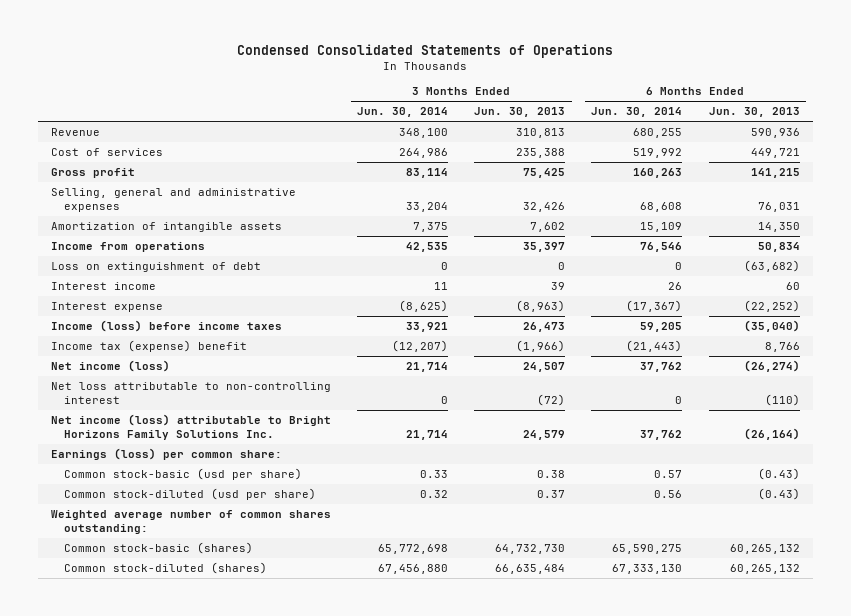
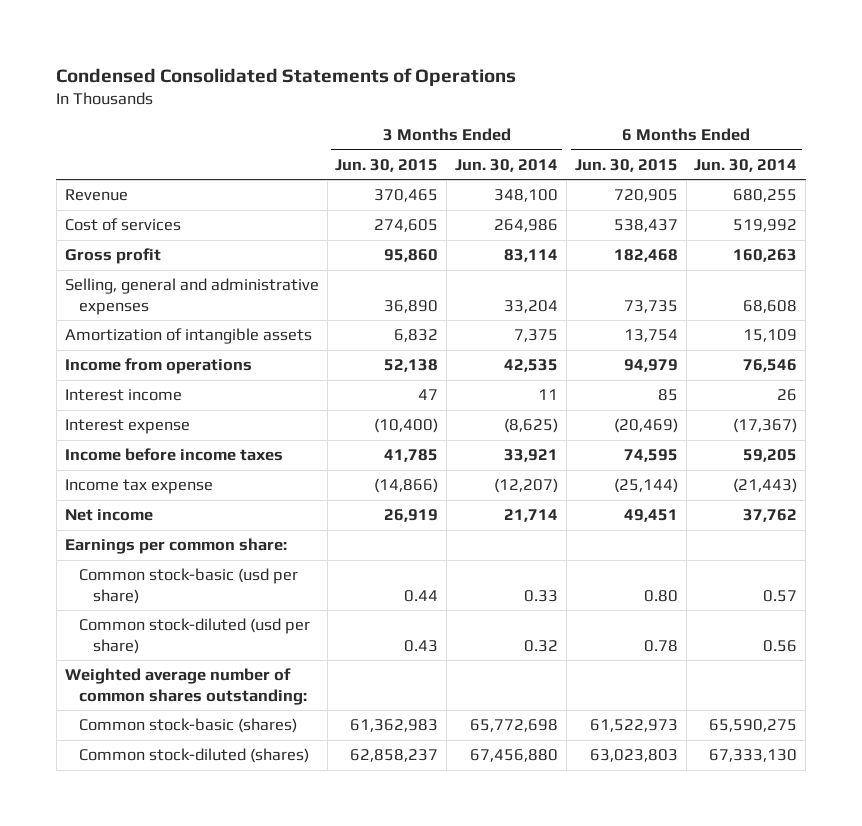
- | 3 Months Ended Jun. 30, 2014 | 3 Months Ended Jun. 30, 2013 | 6 Months Ended Jun. 30, 2014 | 6 Months Ended Jun. 30, 2013
+ | 3 Months Ended Jun. 30, 2015 | 3 Months Ended Jun. 30, 2014 | 6 Months Ended Jun. 30, 2015 | 6 Months Ended Jun. 30, 2014
- Loss on extinguishment of debt | 0 | 0 | 0 | (63,682)
- Income (loss) before income taxes | 33,921 | 26,473 | 59,205 | (35,040)
- Income tax (expense) benefit | (12,207) | (1,966) | (21,443) | 8,766
- Net income (loss) | 21,714 | 24,507 | 37,762 | (26,274)
- Net loss attributable to non-controlling interest | 0 | (72) | 0 | (110)
- Net income (loss) attributable to Bright Horizons Family Solutions Inc. | 21,714 | 24,579 | 37,762 | (26,164)
- Earnings (loss) per common share:
+ Income before income taxes | 41,785 | 33,921 | 74,595 | 59,205
+ Income tax expense | (14,866) | (12,207) | (25,144) | (21,443)
+ Net income | 26,919 | 21,714 | 49,451 | 37,762
+ Earnings per common share:

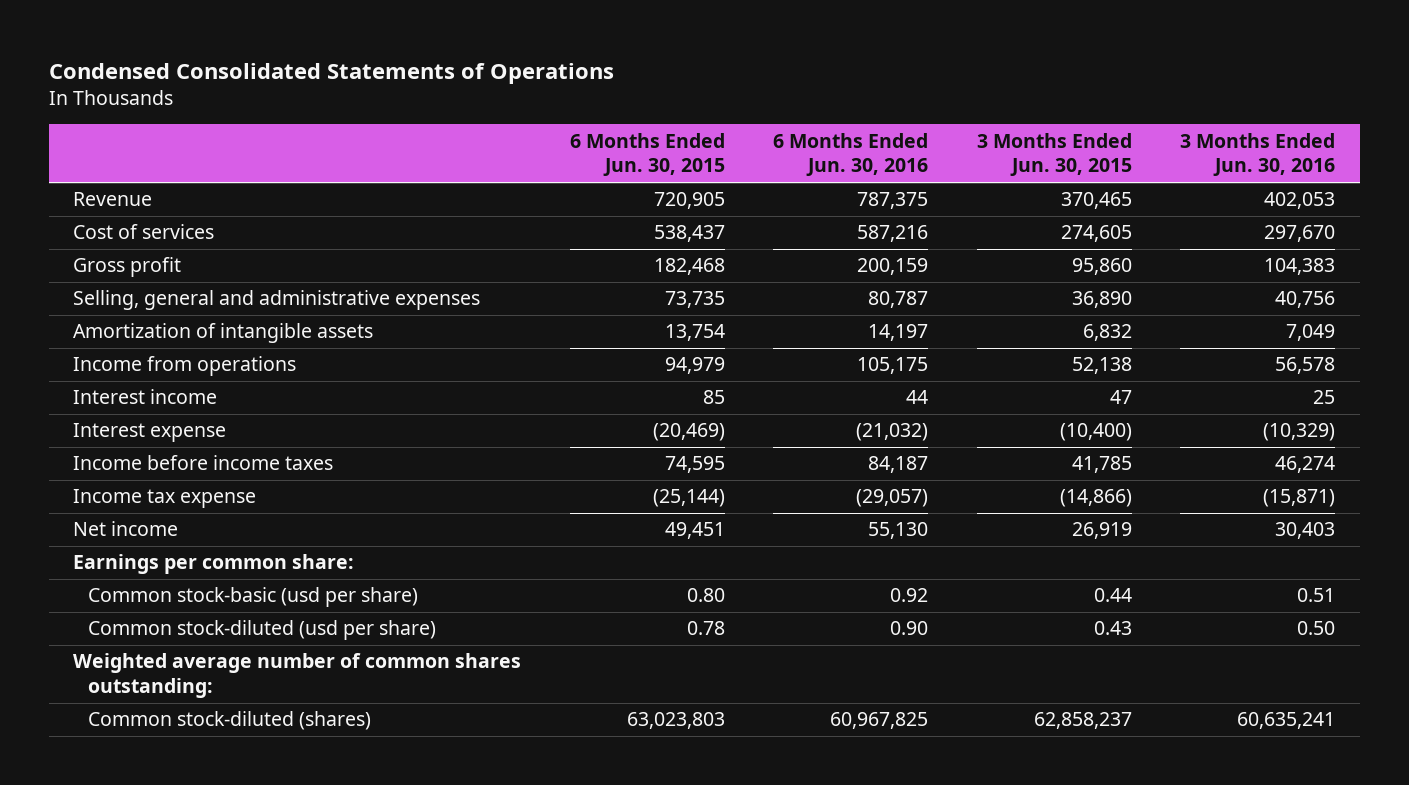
- | 3 Months Ended Jun. 30, 2015 | 3 Months Ended Jun. 30, 2014 | 6 Months Ended Jun. 30, 2015 | 6 Months Ended Jun. 30, 2014
+ | 6 Months Ended Jun. 30, 2015 | 6 Months Ended Jun. 30, 2016 | 3 Months Ended Jun. 30, 2015 | 3 Months Ended Jun. 30, 2016
- Common stock-basic (shares) | 61,362,983 | 65,772,698 | 61,522,973 | 65,590,275

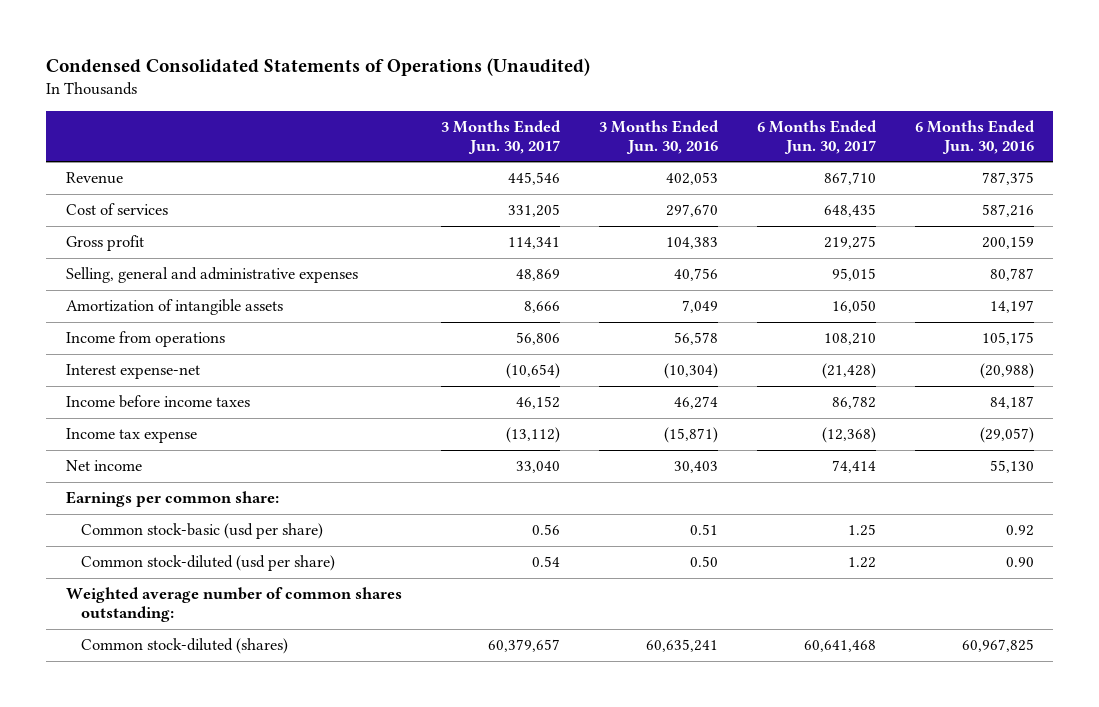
- Condensed Consolidated Statements of Operations
+ Condensed Consolidated Statements of Operations (Unaudited)
- | 6 Months Ended Jun. 30, 2015 | 6 Months Ended Jun. 30, 2016 | 3 Months Ended Jun. 30, 2015 | 3 Months Ended Jun. 30, 2016
+ | 3 Months Ended Jun. 30, 2017 | 3 Months Ended Jun. 30, 2016 | 6 Months Ended Jun. 30, 2017 | 6 Months Ended Jun. 30, 2016
- Interest income | 85 | 44 | 47 | 25
- Interest expense | (20,469) | (21,032) | (10,400) | (10,329)
+ Interest expense-net | (10,654) | (10,304) | (21,428) | (20,988)

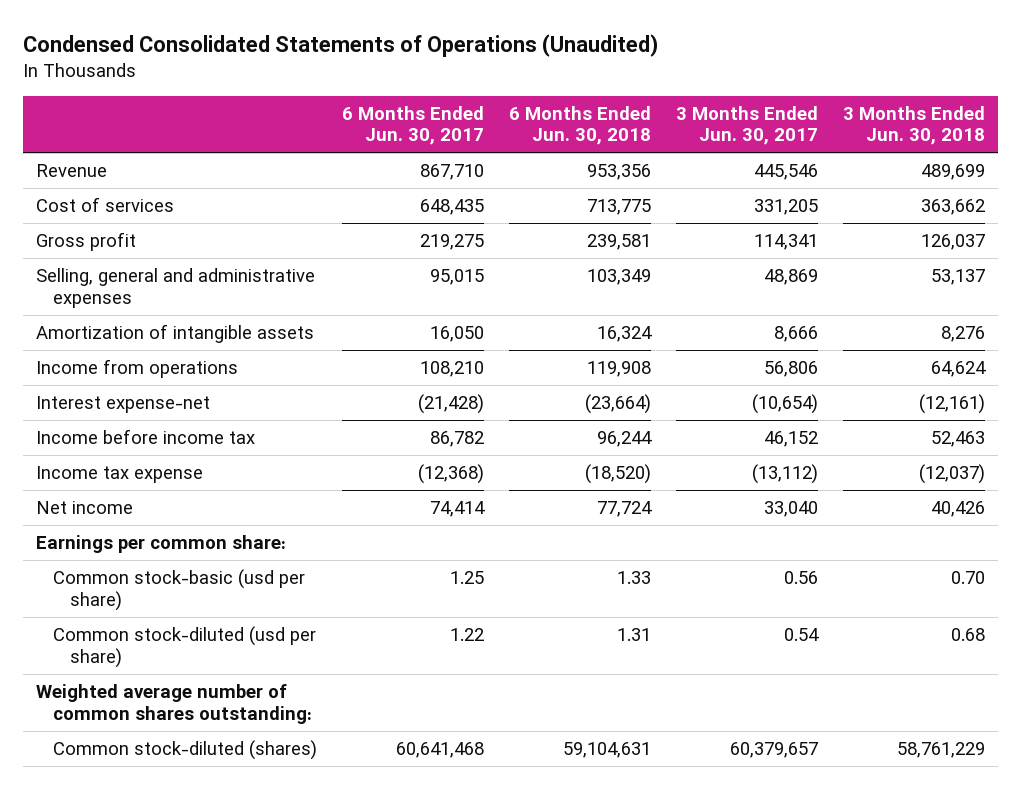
- | 3 Months Ended Jun. 30, 2017 | 3 Months Ended Jun. 30, 2016 | 6 Months Ended Jun. 30, 2017 | 6 Months Ended Jun. 30, 2016
+ | 6 Months Ended Jun. 30, 2017 | 6 Months Ended Jun. 30, 2018 | 3 Months Ended Jun. 30, 2017 | 3 Months Ended Jun. 30, 2018
- Income before income taxes | 46,152 | 46,274 | 86,782 | 84,187
+ Income before income tax | 86,782 | 96,244 | 46,152 | 52,463

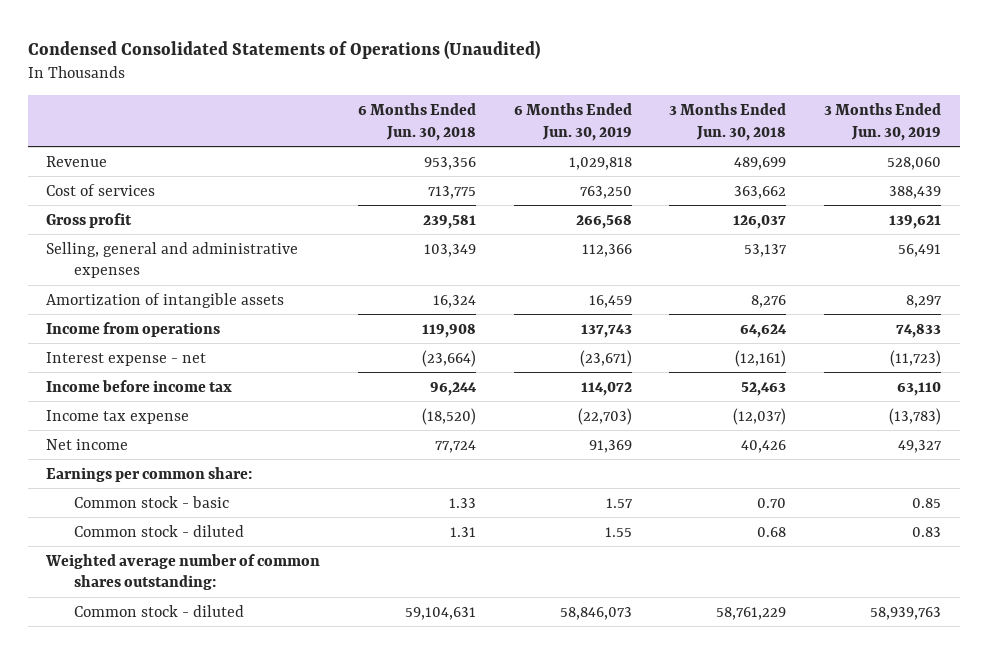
- | 6 Months Ended Jun. 30, 2017 | 6 Months Ended Jun. 30, 2018 | 3 Months Ended Jun. 30, 2017 | 3 Months Ended Jun. 30, 2018
+ | 6 Months Ended Jun. 30, 2018 | 6 Months Ended Jun. 30, 2019 | 3 Months Ended Jun. 30, 2018 | 3 Months Ended Jun. 30, 2019
- Interest expense-net | (21,428) | (23,664) | (10,654) | (12,161)
+ Interest expense - net | (23,664) | (23,671) | (12,161) | (11,723)
- Common stock-basic (usd per share) | 1.25 | 1.33 | 0.56 | 0.70
- Common stock-diluted (usd per share) | 1.22 | 1.31 | 0.54 | 0.68
+ Common stock - basic | 1.33 | 1.57 | 0.70 | 0.85
+ Common stock - diluted | 1.31 | 1.55 | 0.68 | 0.83
- Common stock-diluted (shares) | 60,641,468 | 59,104,631 | 60,379,657 | 58,761,229
+ Common stock - diluted | 59,104,631 | 58,846,073 | 58,761,229 | 58,939,763

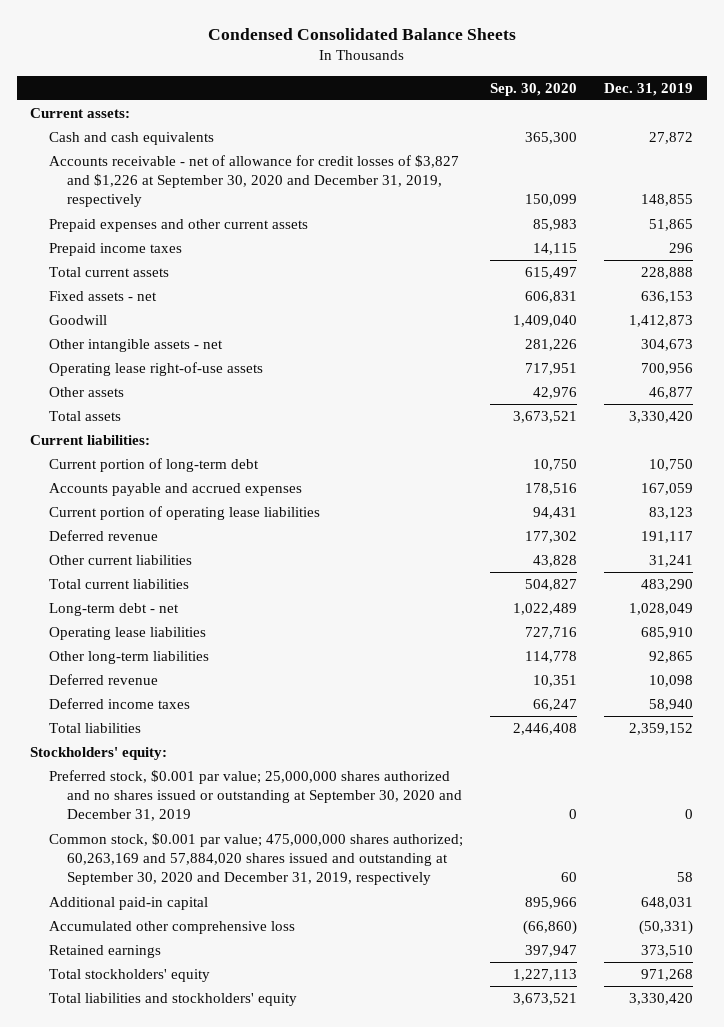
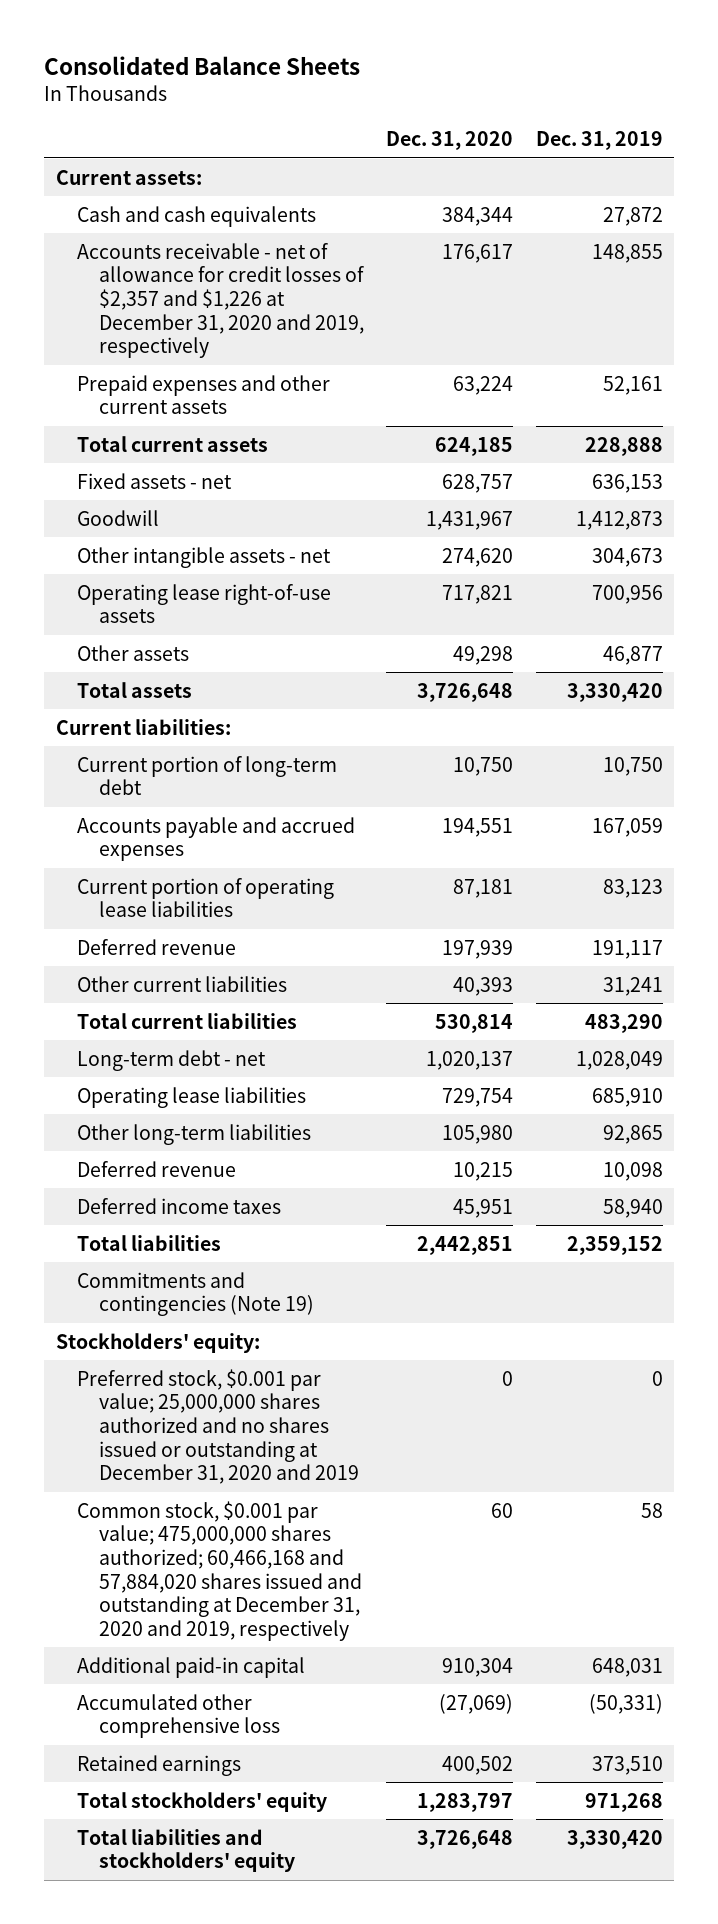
- Condensed Consolidated Balance Sheets
+ Consolidated Balance Sheets
- | Sep. 30, 2020 | Dec. 31, 2019
+ | Dec. 31, 2020 | Dec. 31, 2019
- Accounts receivable - net of allowance for credit losses of $3,827 and $1,226 at September 30, 2020 and December 31, 2019, respectively | 150,099 | 148,855
- Prepaid expenses and other current assets | 85,983 | 51,865
- Prepaid income taxes | 14,115 | 296
+ Accounts receivable - net of allowance for credit losses of $2,357 and $1,226 at December 31, 2020 and 2019, respectively | 176,617 | 148,855
+ Prepaid expenses and other current assets | 63,224 | 52,161
+ Commitments and contingencies (Note 19)
- Preferred stock, $0.001 par value; 25,000,000 shares authorized and no shares issued or outstanding at September 30, 2020 and December 31, 2019 | 0 | 0
- Common stock, $0.001 par value; 475,000,000 shares authorized; 60,263,169 and 57,884,020 shares issued and outstanding at September 30, 2020 and December 31, 2019, respectively | 60 | 58
+ Preferred stock, $0.001 par value; 25,000,000 shares authorized and no shares issued or outstanding at December 31, 2020 and 2019 | 0 | 0
+ Common stock, $0.001 par value; 475,000,000 shares authorized; 60,466,168 and 57,884,020 shares issued and outstanding at December 31, 2020 and 2019, respectively | 60 | 58

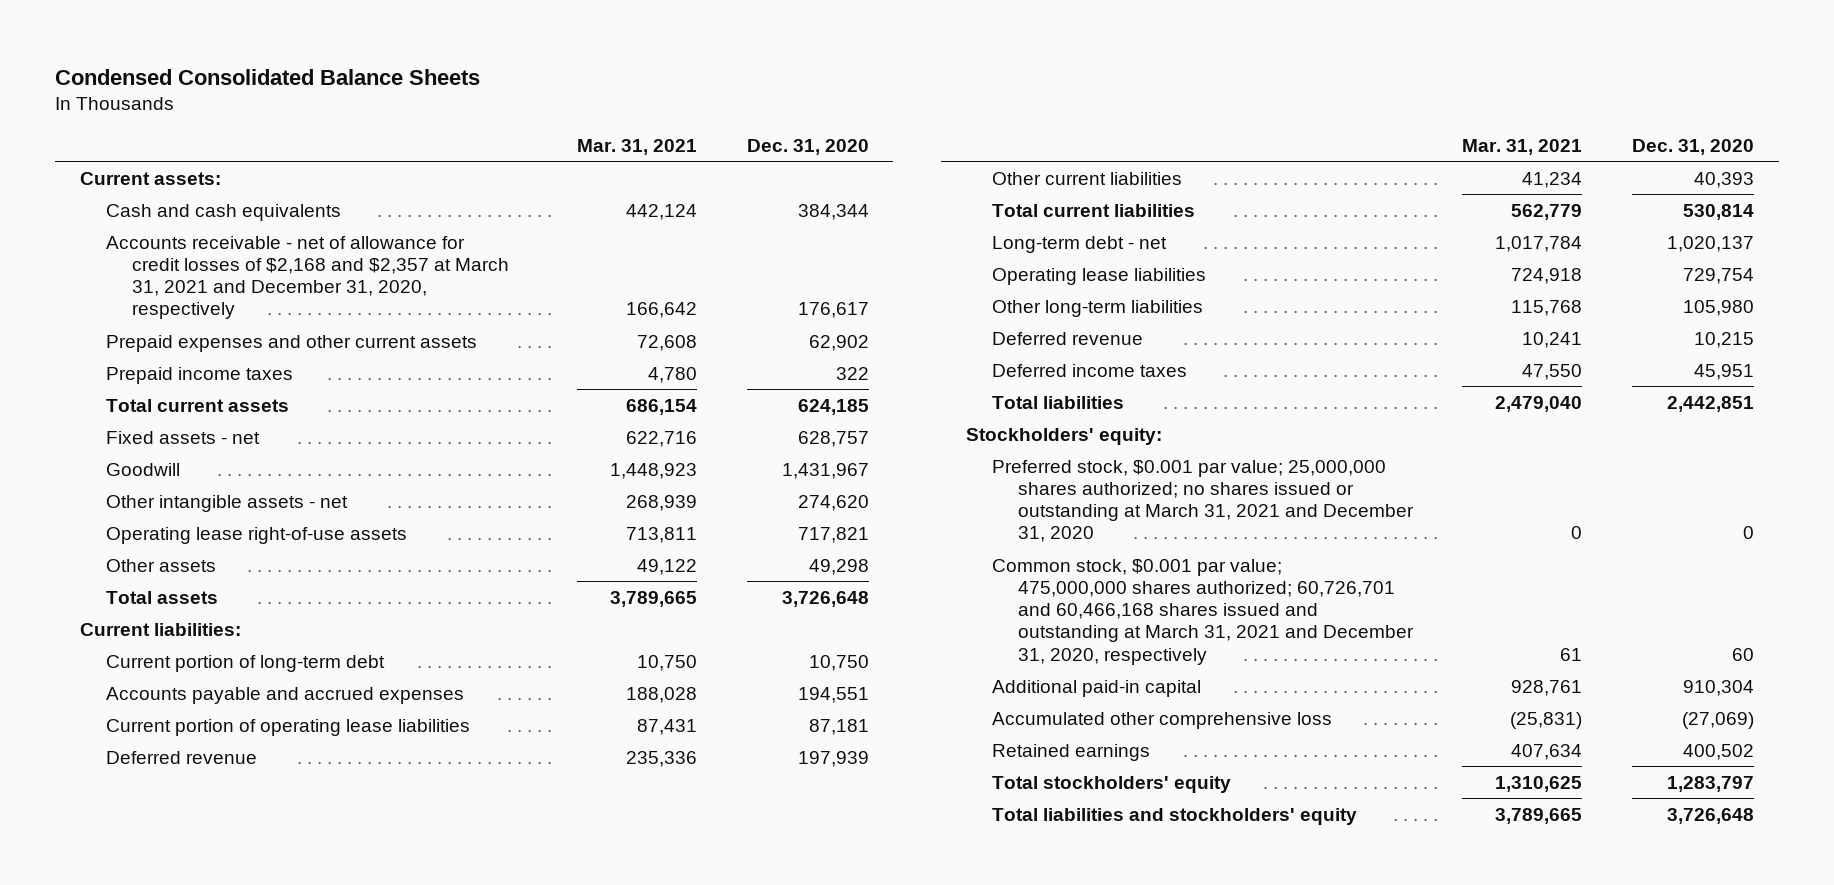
- Consolidated Balance Sheets
+ Condensed Consolidated Balance Sheets
- | Dec. 31, 2020 | Dec. 31, 2019
+ | Mar. 31, 2021 | Dec. 31, 2020
- Accounts receivable - net of allowance for credit losses of $2,357 and $1,226 at December 31, 2020 and 2019, respectively | 176,617 | 148,855
- Prepaid expenses and other current assets | 63,224 | 52,161
+ Accounts receivable - net of allowance for credit losses of $2,168 and $2,357 at March 31, 2021 and December 31, 2020, respectively | 166,642 | 176,617
+ Prepaid expenses and other current assets | 72,608 | 62,902
+ Prepaid income taxes | 4,780 | 322
- Commitments and contingencies (Note 19)
- Preferred stock, $0.001 par value; 25,000,000 shares authorized and no shares issued or outstanding at December 31, 2020 and 2019 | 0 | 0
- Common stock, $0.001 par value; 475,000,000 shares authorized; 60,466,168 and 57,884,020 shares issued and outstanding at December 31, 2020 and 2019, respectively | 60 | 58
+ Preferred stock, $0.001 par value; 25,000,000 shares authorized; no shares issued or outstanding at March 31, 2021 and December 31, 2020 | 0 | 0
+ Common stock, $0.001 par value; 475,000,000 shares authorized; 60,726,701 and 60,466,168 shares issued and outstanding at March 31, 2021 and December 31, 2020, respectively | 61 | 60

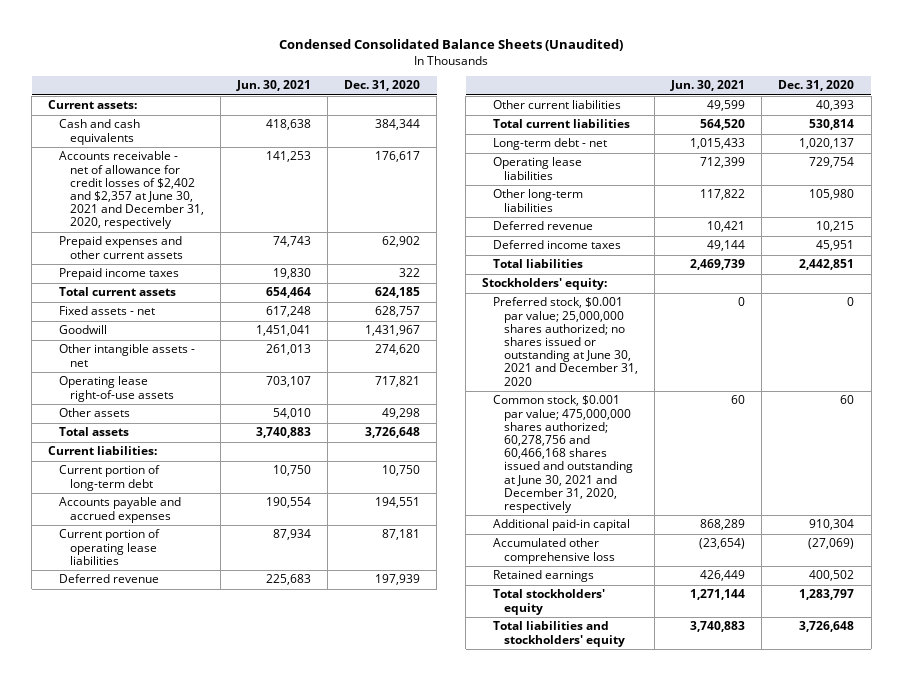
- Condensed Consolidated Balance Sheets
+ Condensed Consolidated Balance Sheets (Unaudited)
- | Mar. 31, 2021 | Dec. 31, 2020
+ | Jun. 30, 2021 | Dec. 31, 2020
- Accounts receivable - net of allowance for credit losses of $2,168 and $2,357 at March 31, 2021 and December 31, 2020, respectively | 166,642 | 176,617
+ Accounts receivable - net of allowance for credit losses of $2,402 and $2,357 at June 30, 2021 and December 31, 2020, respectively | 141,253 | 176,617
- Preferred stock, $0.001 par value; 25,000,000 shares authorized; no shares issued or outstanding at March 31, 2021 and December 31, 2020 | 0 | 0
- Common stock, $0.001 par value; 475,000,000 shares authorized; 60,726,701 and 60,466,168 shares issued and outstanding at March 31, 2021 and December 31, 2020, respectively | 61 | 60
+ Preferred stock, $0.001 par value; 25,000,000 shares authorized; no shares issued or outstanding at June 30, 2021 and December 31, 2020 | 0 | 0
+ Common stock, $0.001 par value; 475,000,000 shares authorized; 60,278,756 and 60,466,168 shares issued and outstanding at June 30, 2021 and December 31, 2020, respectively | 60 | 60

